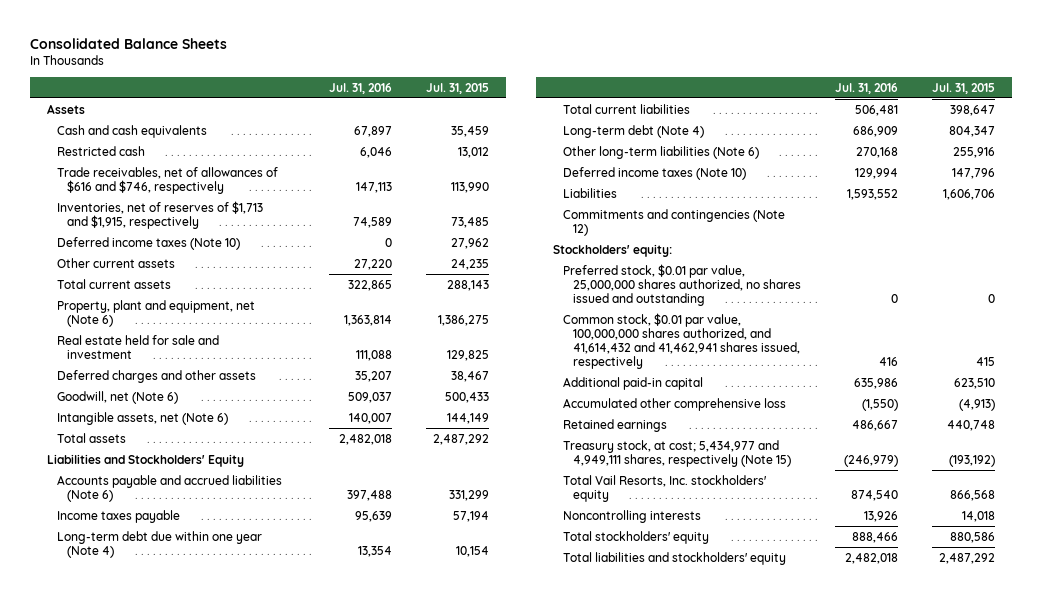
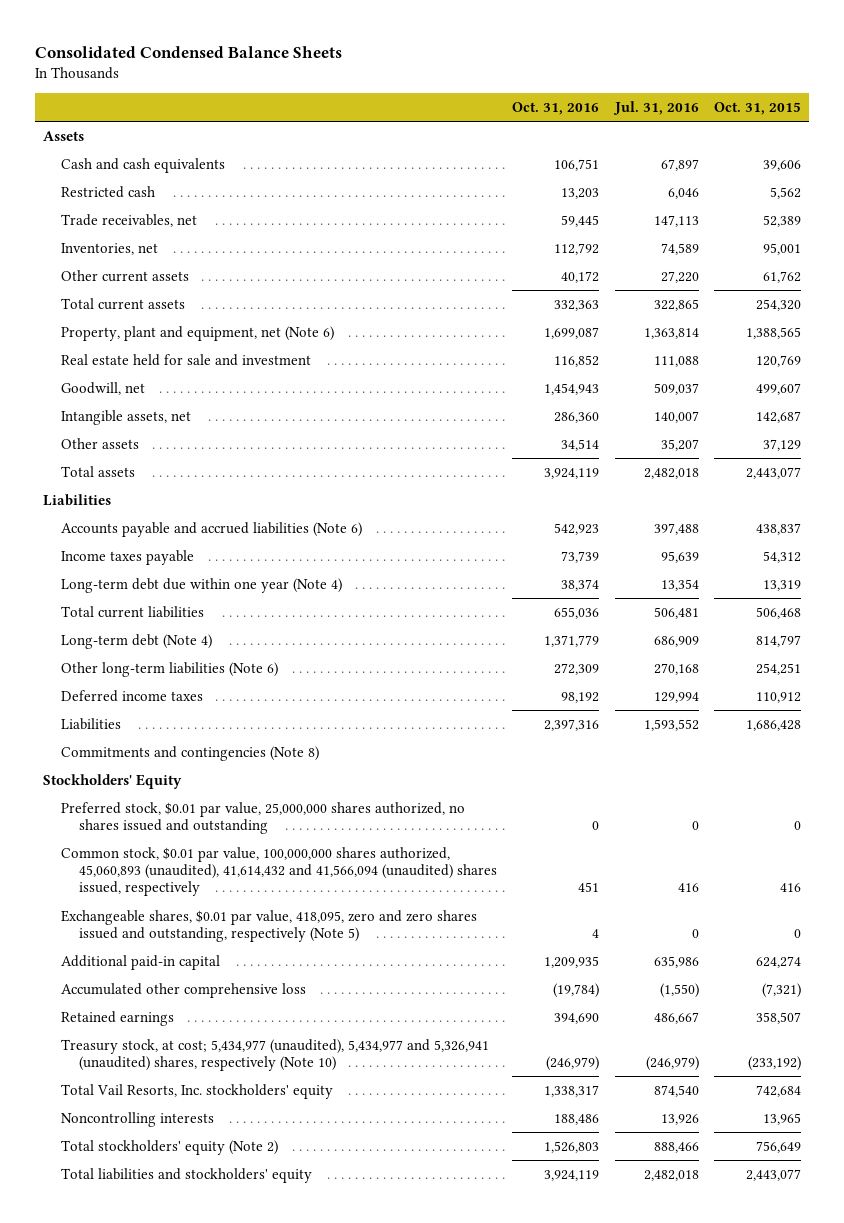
- Consolidated Balance Sheets
+ Consolidated Condensed Balance Sheets
- | Jul. 31, 2016 | Jul. 31, 2015
+ | Oct. 31, 2016 | Jul. 31, 2016 | Oct. 31, 2015
- Trade receivables, net of allowances of $616 and $746, respectively | 147,113 | 113,990
- Inventories, net of reserves of $1,713 and $1,915, respectively | 74,589 | 73,485
- Deferred income taxes (Note 10) | 0 | 27,962
+ Trade receivables, net | 59,445 | 147,113 | 52,389
+ Inventories, net | 112,792 | 74,589 | 95,001
- Deferred charges and other assets | 35,207 | 38,467
- Goodwill, net (Note 6) | 509,037 | 500,433
- Intangible assets, net (Note 6) | 140,007 | 144,149
+ Goodwill, net | 1,454,943 | 509,037 | 499,607
+ Intangible assets, net | 286,360 | 140,007 | 142,687
+ Other assets | 34,514 | 35,207 | 37,129
- Liabilities and Stockholders' Equity
+ Liabilities
- Deferred income taxes (Note 10) | 129,994 | 147,796
+ Deferred income taxes | 98,192 | 129,994 | 110,912
- Commitments and contingencies (Note 12)
- Stockholders' equity:
+ Commitments and contingencies (Note 8)
+ Stockholders' Equity
- Common stock, $0.01 par value, 100,000,000 shares authorized, and 41,614,432 and 41,462,941 shares issued, respectively | 416 | 415
+ Common stock, $0.01 par value, 100,000,000 shares authorized, 45,060,893 (unaudited), 41,614,432 and 41,566,094 (unaudited) shares issued, respectively | 451 | 416 | 416
+ Exchangeable shares, $0.01 par value, 418,095, zero and zero shares issued and outstanding, respectively (Note 5) | 4 | 0 | 0
- Treasury stock, at cost; 5,434,977 and 4,949,111 shares, respectively (Note 15) | (246,979) | (193,192)
+ Treasury stock, at cost; 5,434,977 (unaudited), 5,434,977 and 5,326,941 (unaudited) shares, respectively (Note 10) | (246,979) | (246,979) | (233,192)
- Total stockholders' equity | 888,466 | 880,586
+ Total stockholders' equity (Note 2) | 1,526,803 | 888,466 | 756,649

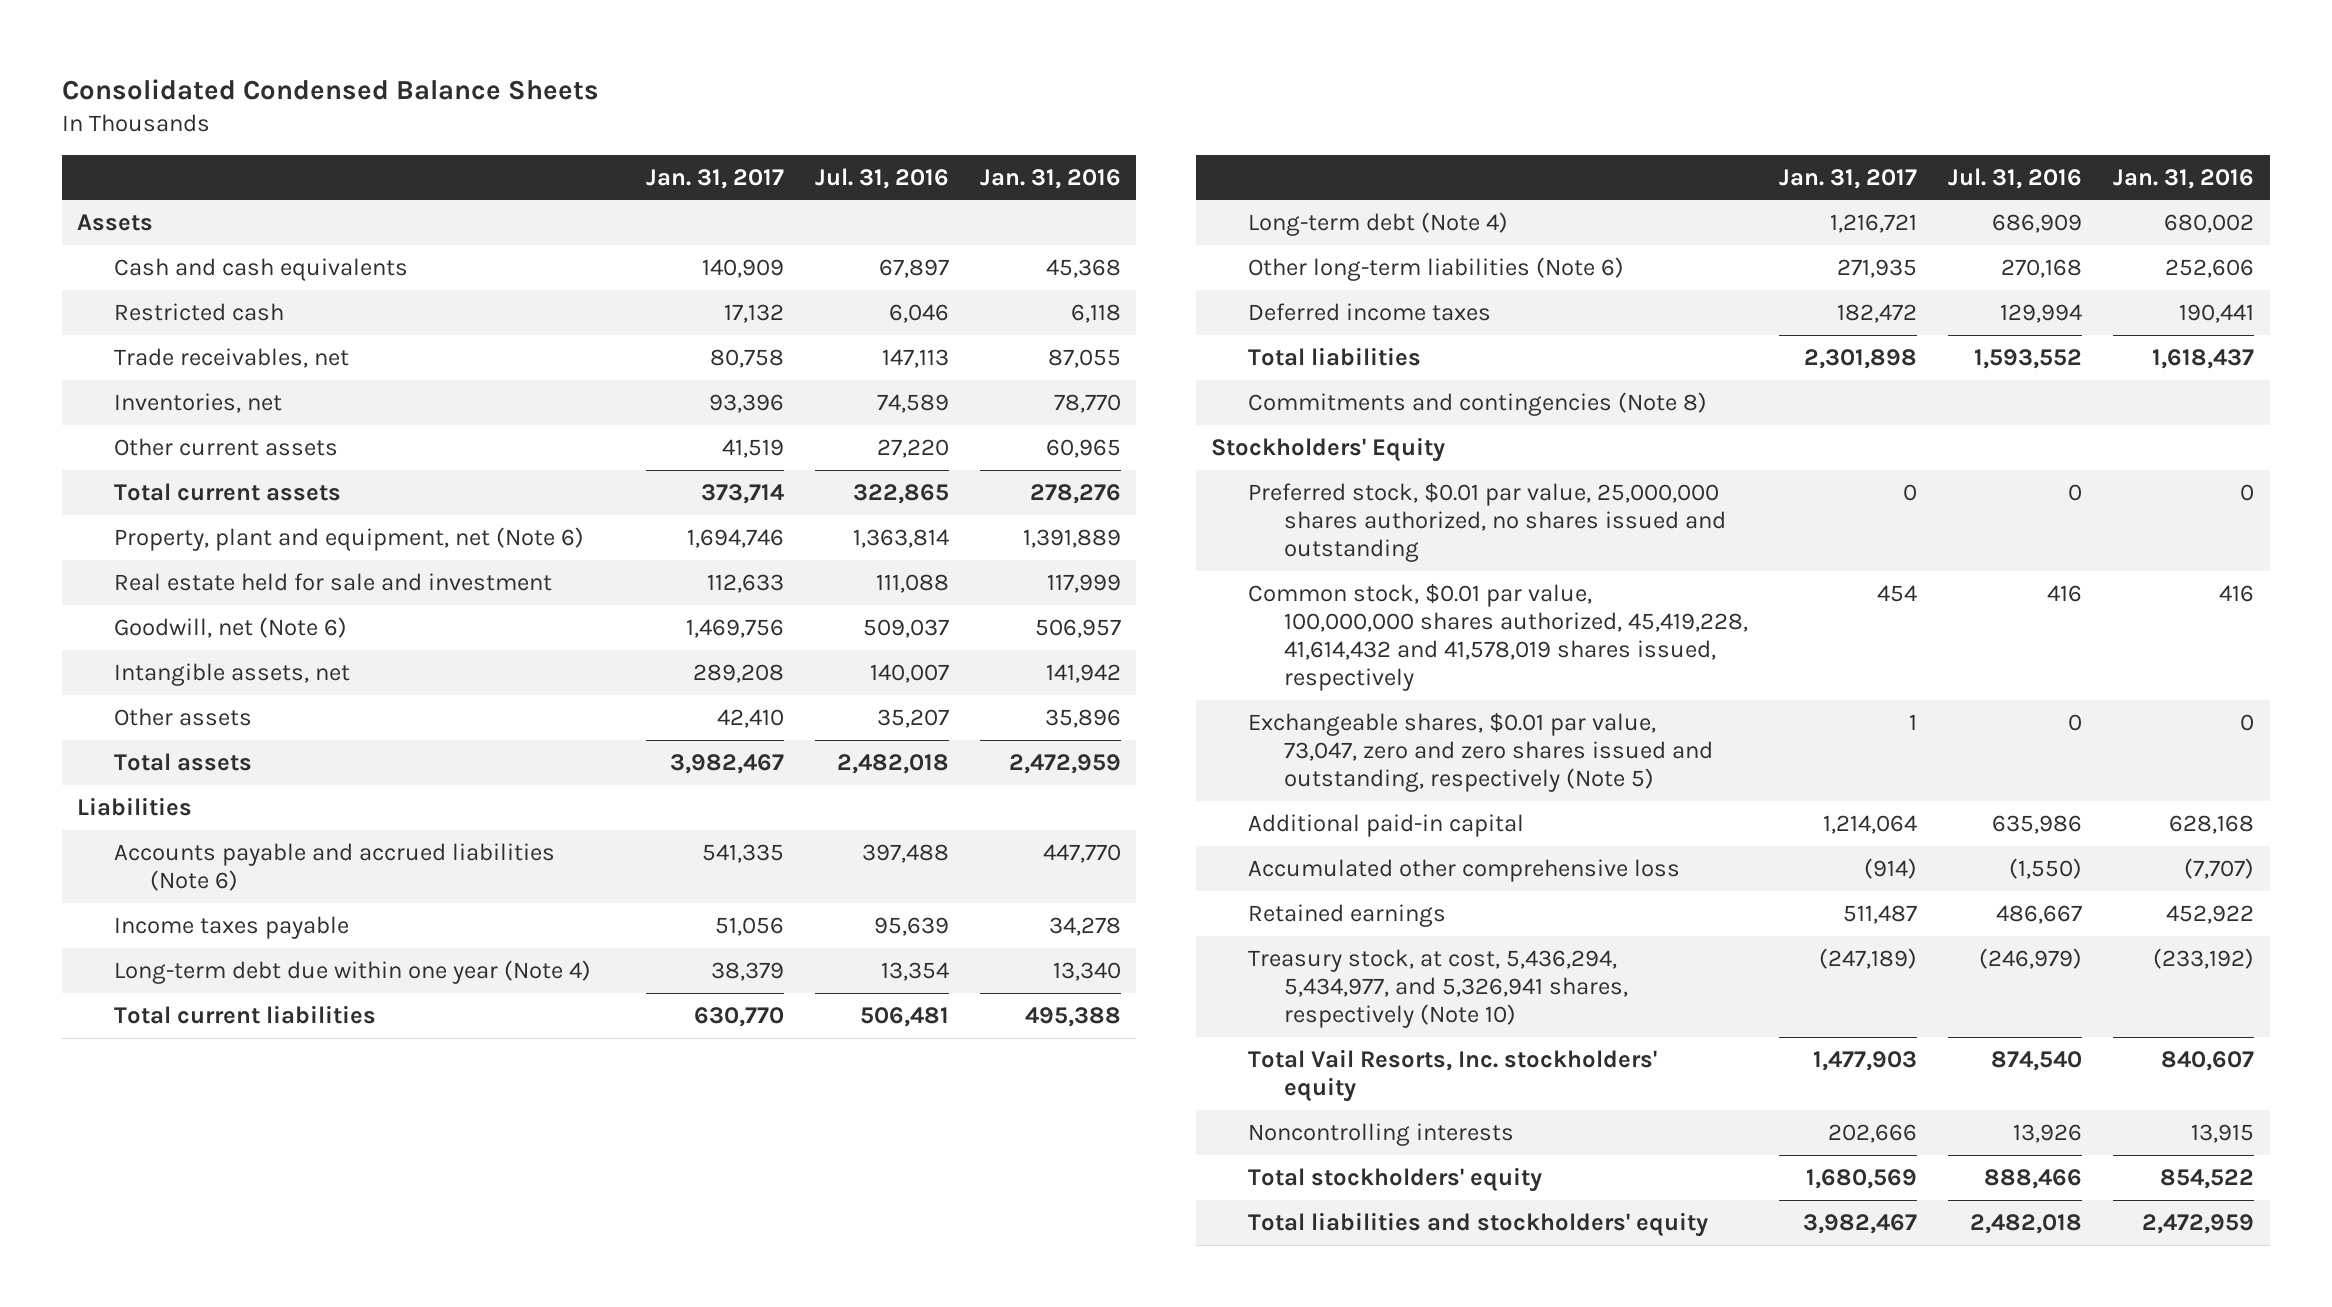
- | Oct. 31, 2016 | Jul. 31, 2016 | Oct. 31, 2015
+ | Jan. 31, 2017 | Jul. 31, 2016 | Jan. 31, 2016
- Goodwill, net | 1,454,943 | 509,037 | 499,607
+ Goodwill, net (Note 6) | 1,469,756 | 509,037 | 506,957
- Liabilities | 2,397,316 | 1,593,552 | 1,686,428
+ Total liabilities | 2,301,898 | 1,593,552 | 1,618,437
- Common stock, $0.01 par value, 100,000,000 shares authorized, 45,060,893 (unaudited), 41,614,432 and 41,566,094 (unaudited) shares issued, respectively | 451 | 416 | 416
- Exchangeable shares, $0.01 par value, 418,095, zero and zero shares issued and outstanding, respectively (Note 5) | 4 | 0 | 0
+ Common stock, $0.01 par value, 100,000,000 shares authorized, 45,419,228, 41,614,432 and 41,578,019 shares issued, respectively | 454 | 416 | 416
+ Exchangeable shares, $0.01 par value, 73,047, zero and zero shares issued and outstanding, respectively (Note 5) | 1 | 0 | 0
- Treasury stock, at cost; 5,434,977 (unaudited), 5,434,977 and 5,326,941 (unaudited) shares, respectively (Note 10) | (246,979) | (246,979) | (233,192)
+ Treasury stock, at cost, 5,436,294, 5,434,977, and 5,326,941 shares, respectively (Note 10) | (247,189) | (246,979) | (233,192)
- Total stockholders' equity (Note 2) | 1,526,803 | 888,466 | 756,649
+ Total stockholders' equity | 1,680,569 | 888,466 | 854,522

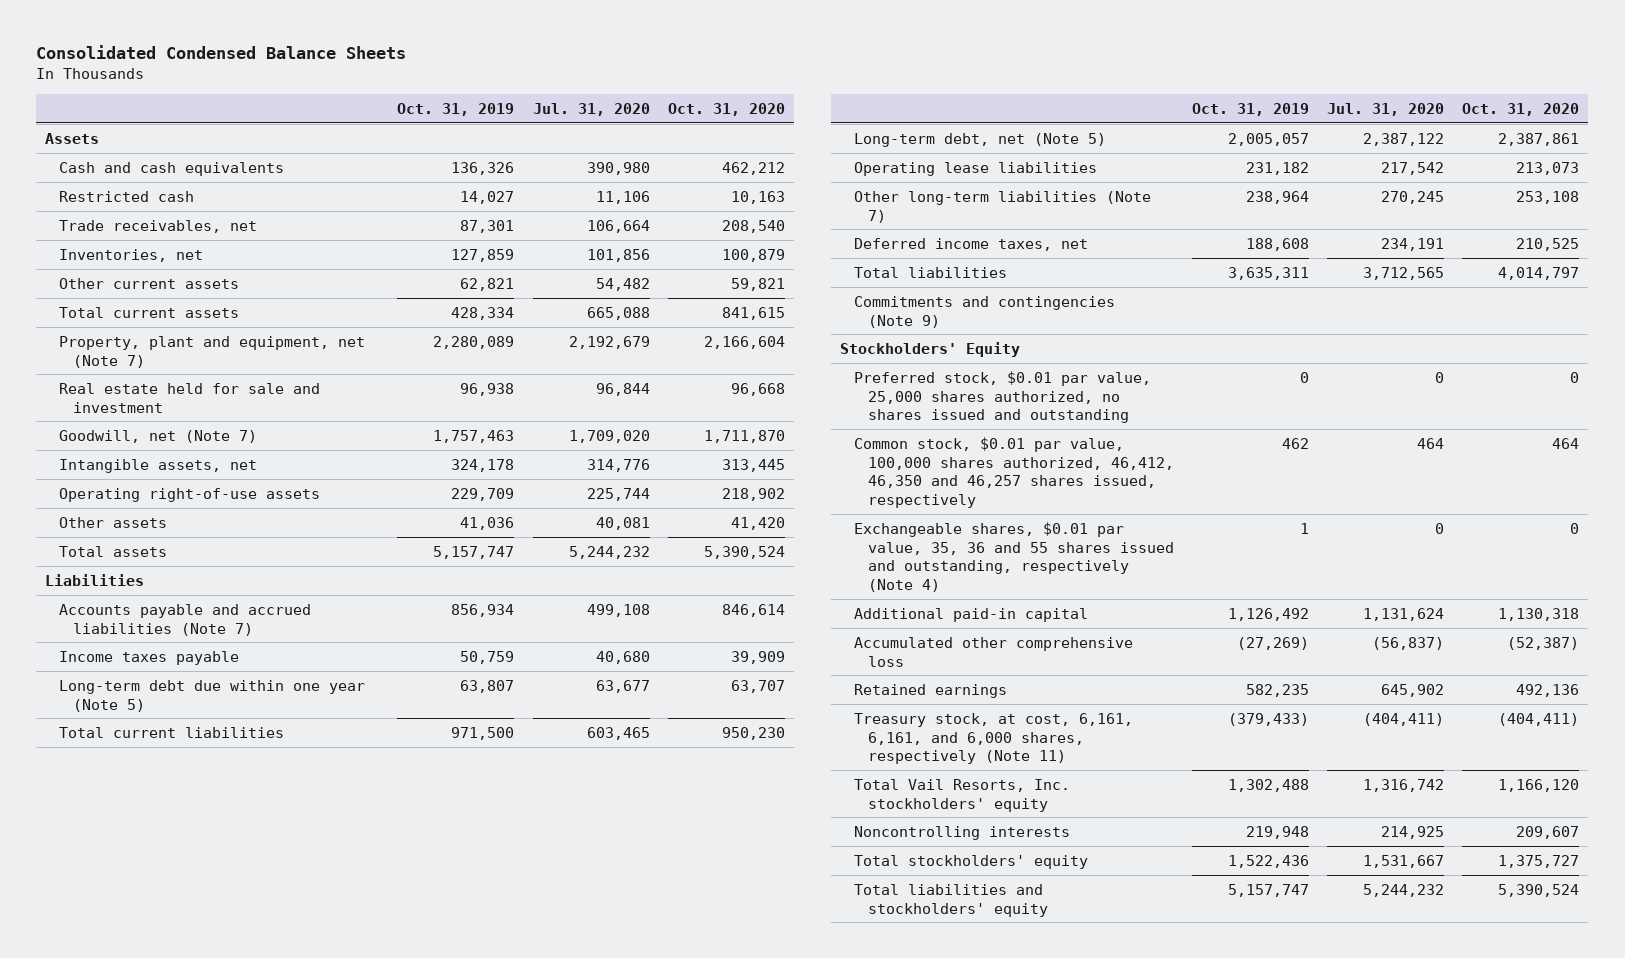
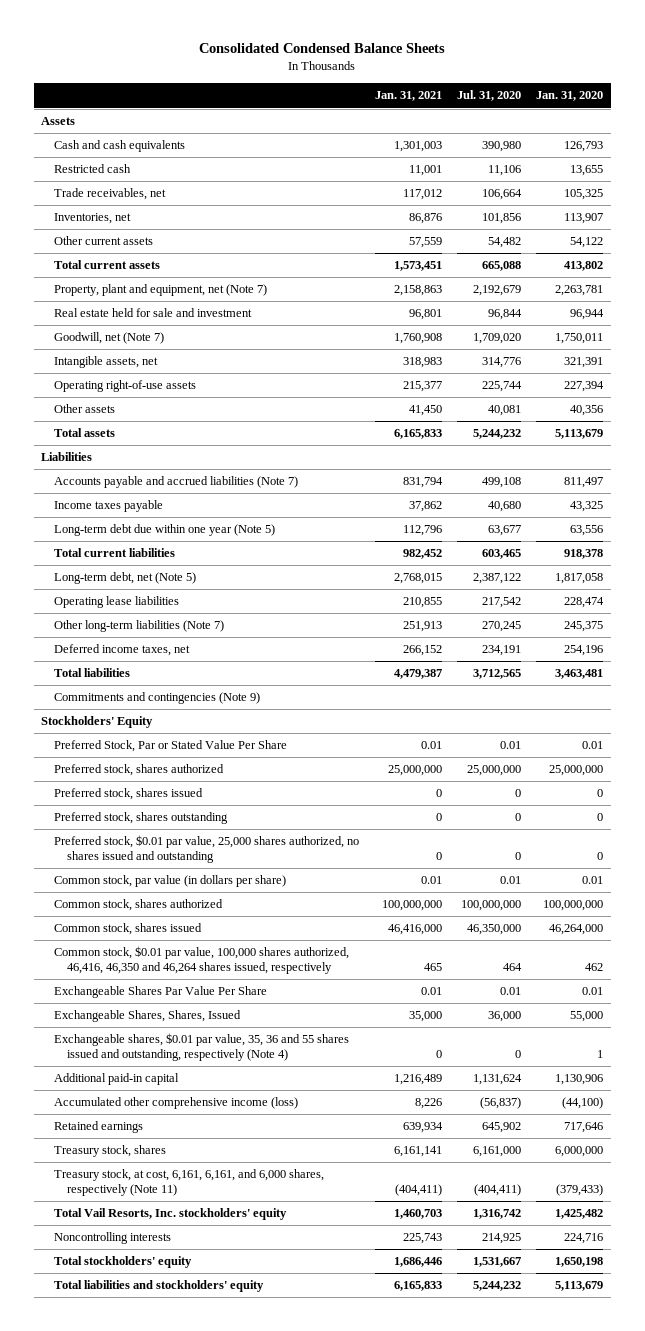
- | Oct. 31, 2019 | Jul. 31, 2020 | Oct. 31, 2020
+ | Jan. 31, 2021 | Jul. 31, 2020 | Jan. 31, 2020
+ Preferred Stock, Par or Stated Value Per Share | 0.01 | 0.01 | 0.01
+ Preferred stock, shares authorized | 25,000,000 | 25,000,000 | 25,000,000
+ Preferred stock, shares issued | 0 | 0 | 0
+ Preferred stock, shares outstanding | 0 | 0 | 0
- Common stock, $0.01 par value, 100,000 shares authorized, 46,412, 46,350 and 46,257 shares issued, respectively | 462 | 464 | 464
+ Common stock, par value (in dollars per share) | 0.01 | 0.01 | 0.01
+ Common stock, shares authorized | 100,000,000 | 100,000,000 | 100,000,000
+ Common stock, shares issued | 46,416,000 | 46,350,000 | 46,264,000
+ Common stock, $0.01 par value, 100,000 shares authorized, 46,416, 46,350 and 46,264 shares issued, respectively | 465 | 464 | 462
+ Exchangeable Shares Par Value Per Share | 0.01 | 0.01 | 0.01
+ Exchangeable Shares, Shares, Issued | 35,000 | 36,000 | 55,000
- Accumulated other comprehensive loss | (27,269) | (56,837) | (52,387)
+ Accumulated other comprehensive income (loss) | 8,226 | (56,837) | (44,100)
+ Treasury stock, shares | 6,161,141 | 6,161,000 | 6,000,000

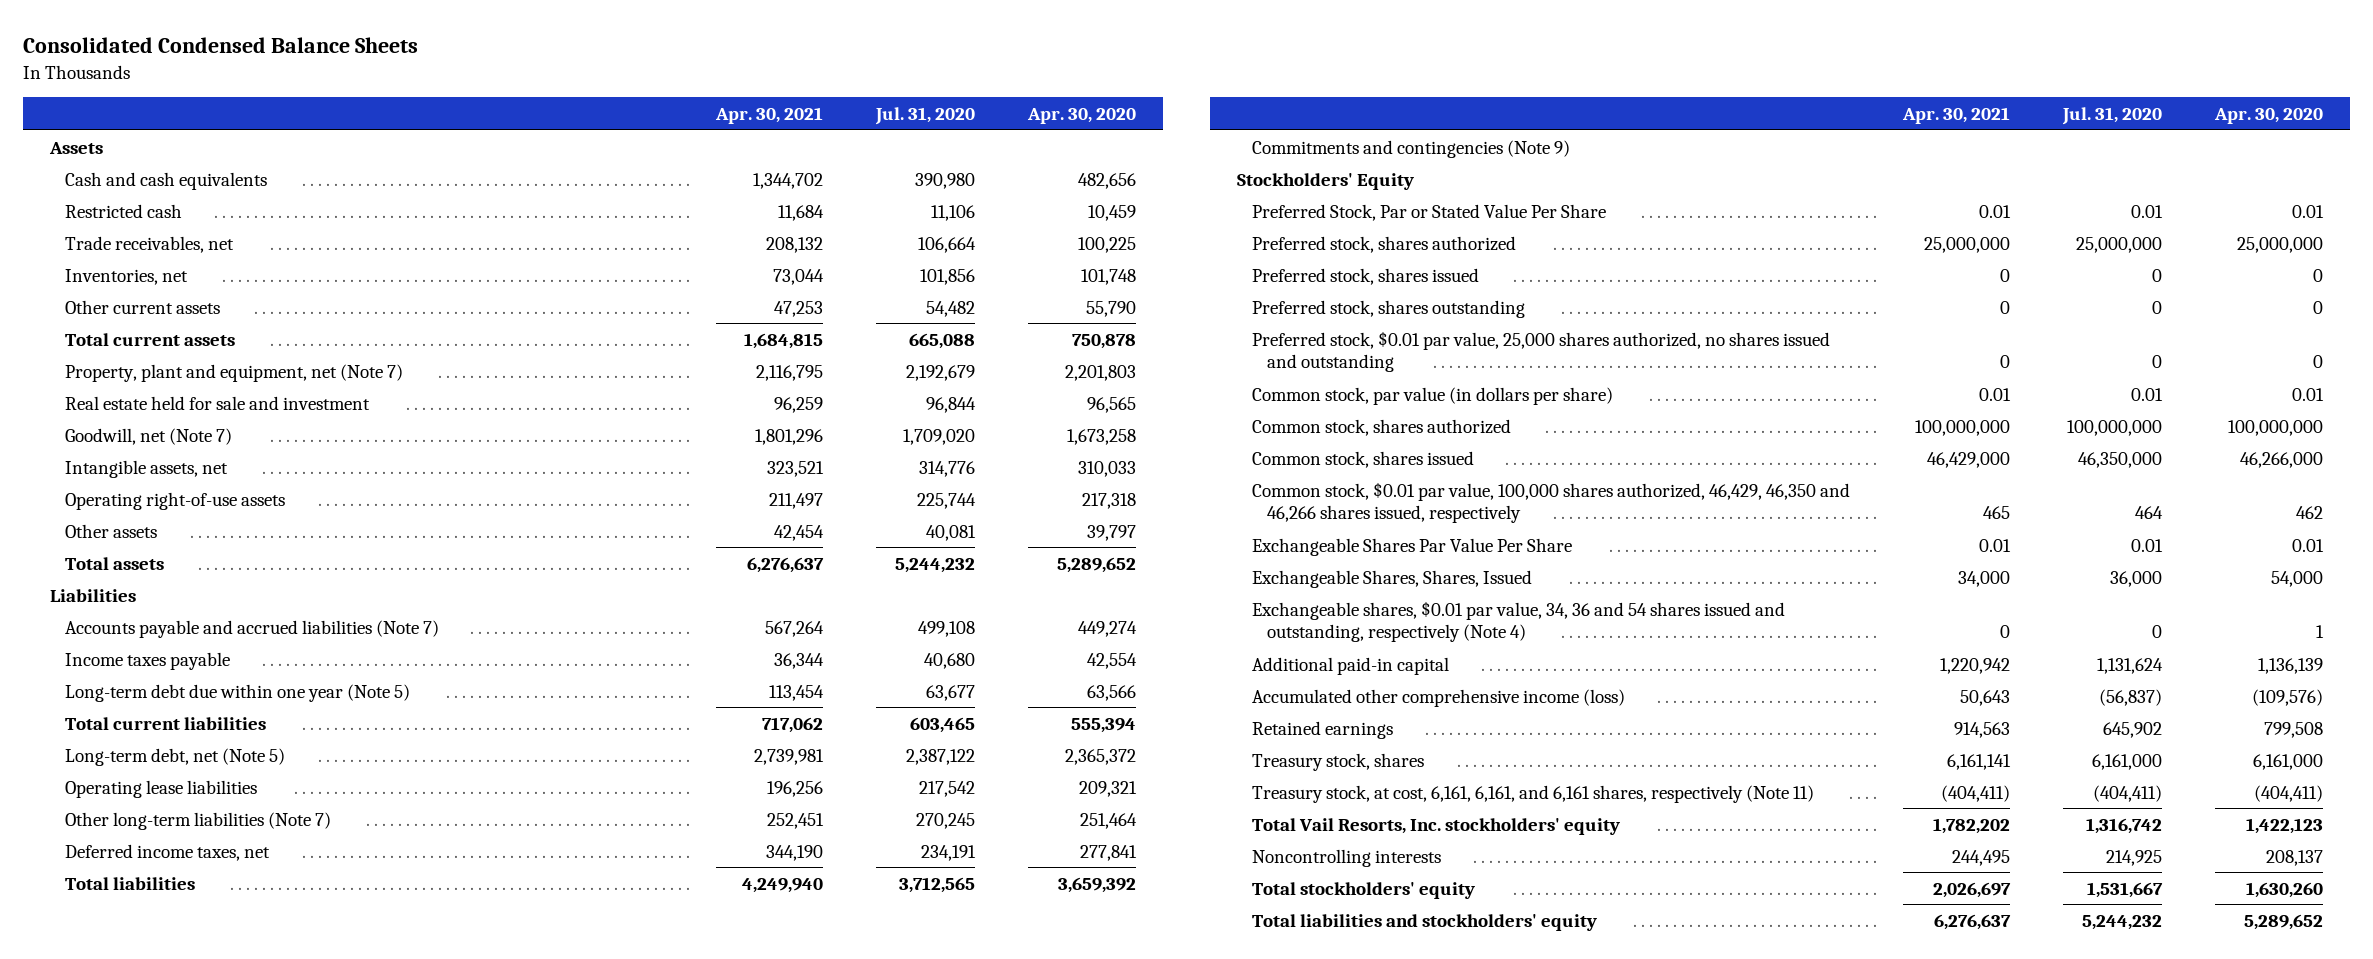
- | Jan. 31, 2021 | Jul. 31, 2020 | Jan. 31, 2020
+ | Apr. 30, 2021 | Jul. 31, 2020 | Apr. 30, 2020
- Common stock, $0.01 par value, 100,000 shares authorized, 46,416, 46,350 and 46,264 shares issued, respectively | 465 | 464 | 462
+ Common stock, $0.01 par value, 100,000 shares authorized, 46,429, 46,350 and 46,266 shares issued, respectively | 465 | 464 | 462
- Exchangeable shares, $0.01 par value, 35, 36 and 55 shares issued and outstanding, respectively (Note 4) | 0 | 0 | 1
+ Exchangeable shares, $0.01 par value, 34, 36 and 54 shares issued and outstanding, respectively (Note 4) | 0 | 0 | 1
- Treasury stock, at cost, 6,161, 6,161, and 6,000 shares, respectively (Note 11) | (404,411) | (404,411) | (379,433)
+ Treasury stock, at cost, 6,161, 6,161, and 6,161 shares, respectively (Note 11) | (404,411) | (404,411) | (404,411)

